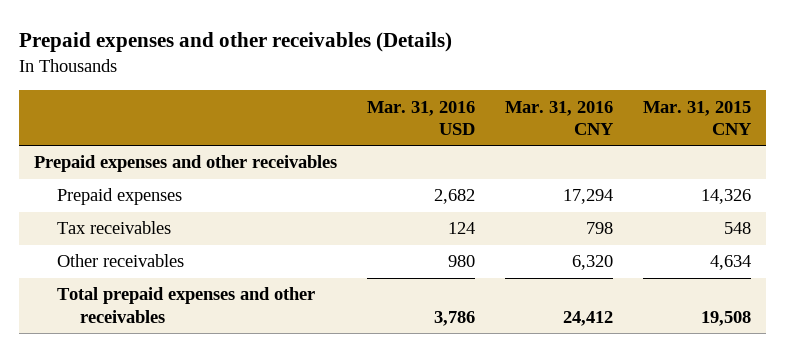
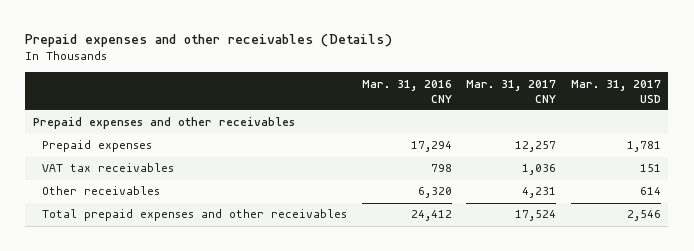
- | Mar. 31, 2016 USD | Mar. 31, 2016 CNY | Mar. 31, 2015 CNY
+ | Mar. 31, 2016 CNY | Mar. 31, 2017 CNY | Mar. 31, 2017 USD
- Tax receivables | 124 | 798 | 548
+ VAT tax receivables | 798 | 1,036 | 151

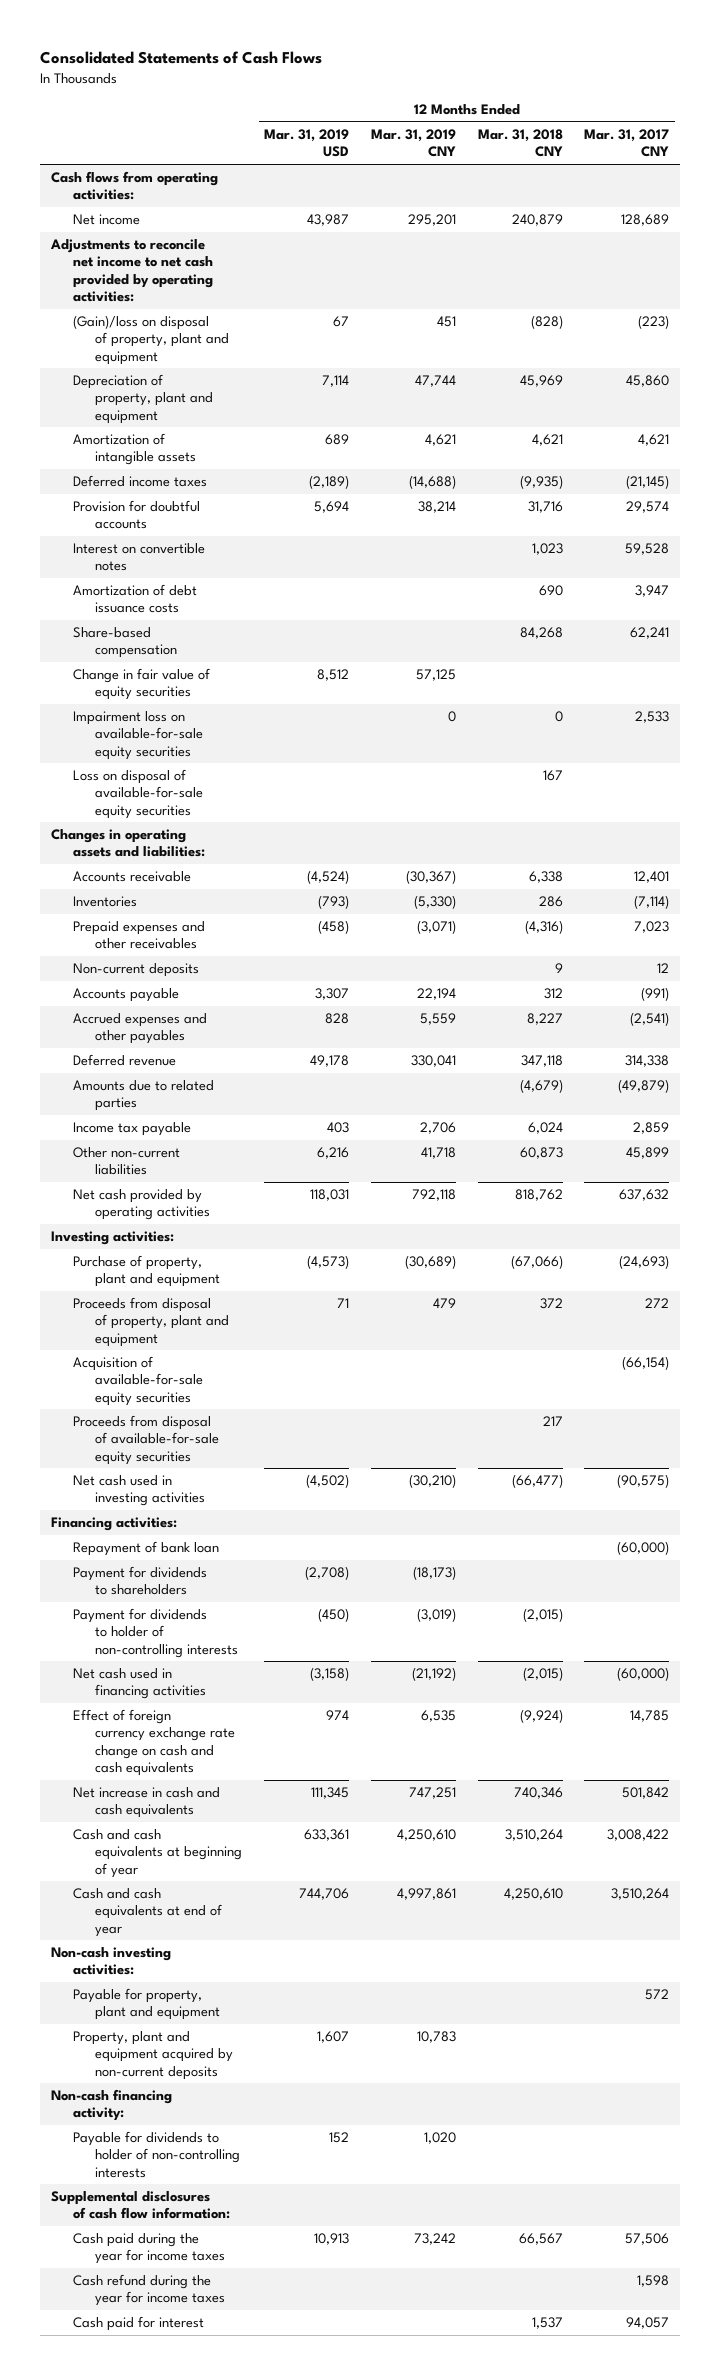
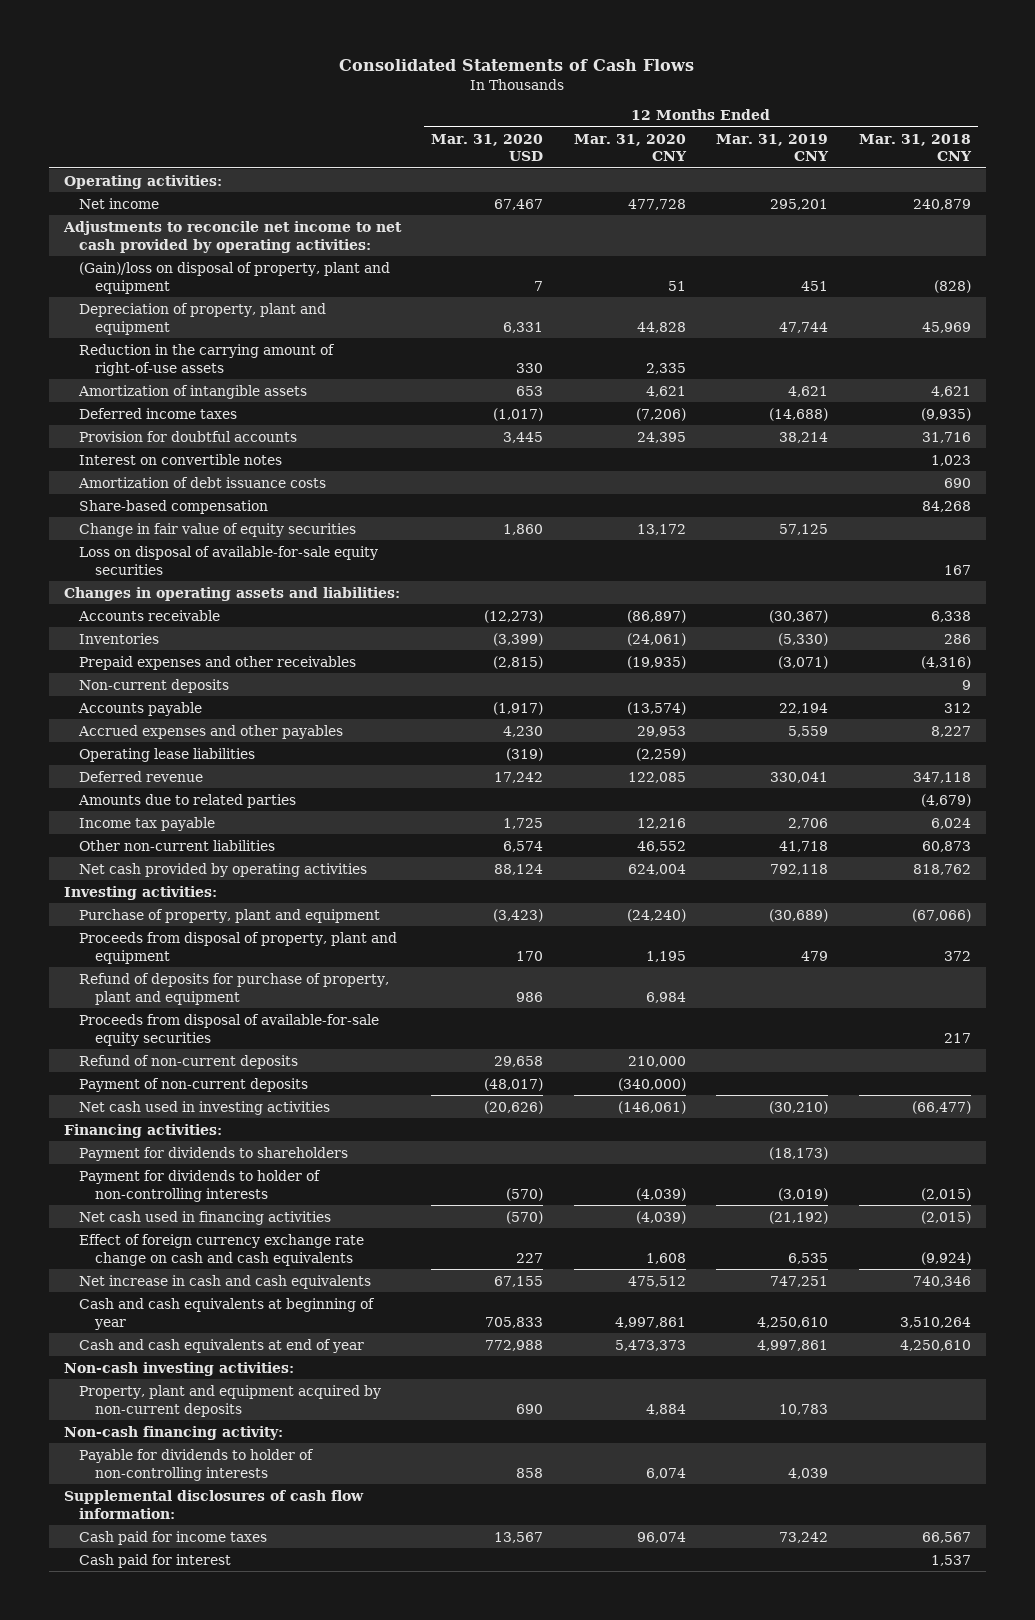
- | 12 Months Ended Mar. 31, 2019 USD | 12 Months Ended Mar. 31, 2019 CNY | 12 Months Ended Mar. 31, 2018 CNY | 12 Months Ended Mar. 31, 2017 CNY
+ | 12 Months Ended Mar. 31, 2020 USD | 12 Months Ended Mar. 31, 2020 CNY | 12 Months Ended Mar. 31, 2019 CNY | 12 Months Ended Mar. 31, 2018 CNY
- Cash flows from operating activities:
+ Operating activities:
+ Reduction in the carrying amount of right-of-use assets | 330 | 2,335 | |
- Impairment loss on available-for-sale equity securities | | 0 | 0 | 2,533
+ Operating lease liabilities | (319) | (2,259) | |
- Acquisition of available-for-sale equity securities | | | | (66,154)
+ Refund of deposits for purchase of property, plant and equipment | 986 | 6,984 | |
+ Refund of non-current deposits | 29,658 | 210,000 | |
+ Payment of non-current deposits | (48,017) | (340,000) | |
- Repayment of bank loan | | | | (60,000)
- Payable for property, plant and equipment | | | | 572
- Payable for dividends to holder of non-controlling interests | 152 | 1,020 | |
+ Payable for dividends to holder of non-controlling interests | 858 | 6,074 | 4,039 |
- Cash paid during the year for income taxes | 10,913 | 73,242 | 66,567 | 57,506
- Cash refund during the year for income taxes | | | | 1,598
+ Cash paid for income taxes | 13,567 | 96,074 | 73,242 | 66,567

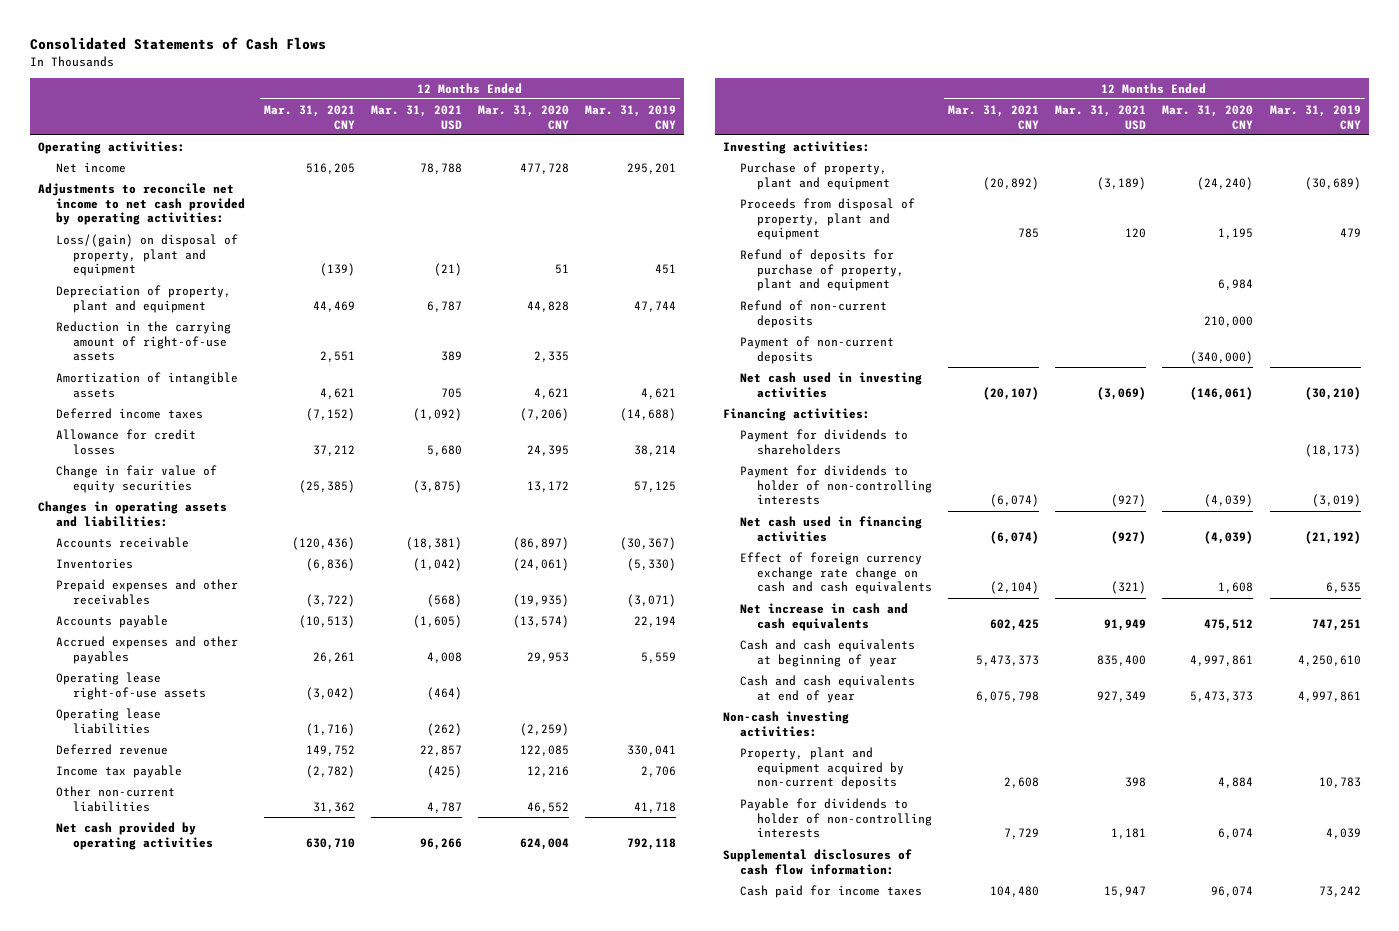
- | 12 Months Ended Mar. 31, 2020 USD | 12 Months Ended Mar. 31, 2020 CNY | 12 Months Ended Mar. 31, 2019 CNY | 12 Months Ended Mar. 31, 2018 CNY
+ | 12 Months Ended Mar. 31, 2021 CNY | 12 Months Ended Mar. 31, 2021 USD | 12 Months Ended Mar. 31, 2020 CNY | 12 Months Ended Mar. 31, 2019 CNY
- (Gain)/loss on disposal of property, plant and equipment | 7 | 51 | 451 | (828)
+ Loss/(gain) on disposal of property, plant and equipment | (139) | (21) | 51 | 451
- Provision for doubtful accounts | 3,445 | 24,395 | 38,214 | 31,716
- Interest on convertible notes | | | | 1,023
- Amortization of debt issuance costs | | | | 690
- Share-based compensation | | | | 84,268
+ Allowance for credit losses | 37,212 | 5,680 | 24,395 | 38,214
- Loss on disposal of available-for-sale equity securities | | | | 167
- Non-current deposits | | | | 9
+ Operating lease right-of-use assets | (3,042) | (464) | |
- Amounts due to related parties | | | | (4,679)
- Proceeds from disposal of available-for-sale equity securities | | | | 217
- Non-cash financing activity:
- Cash paid for interest | | | | 1,537

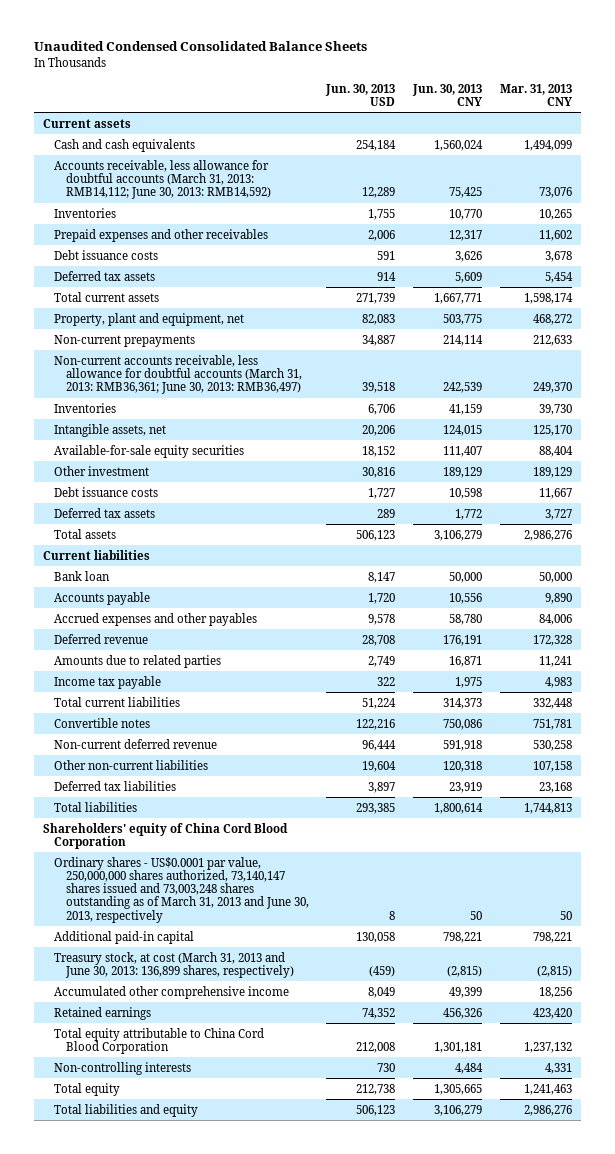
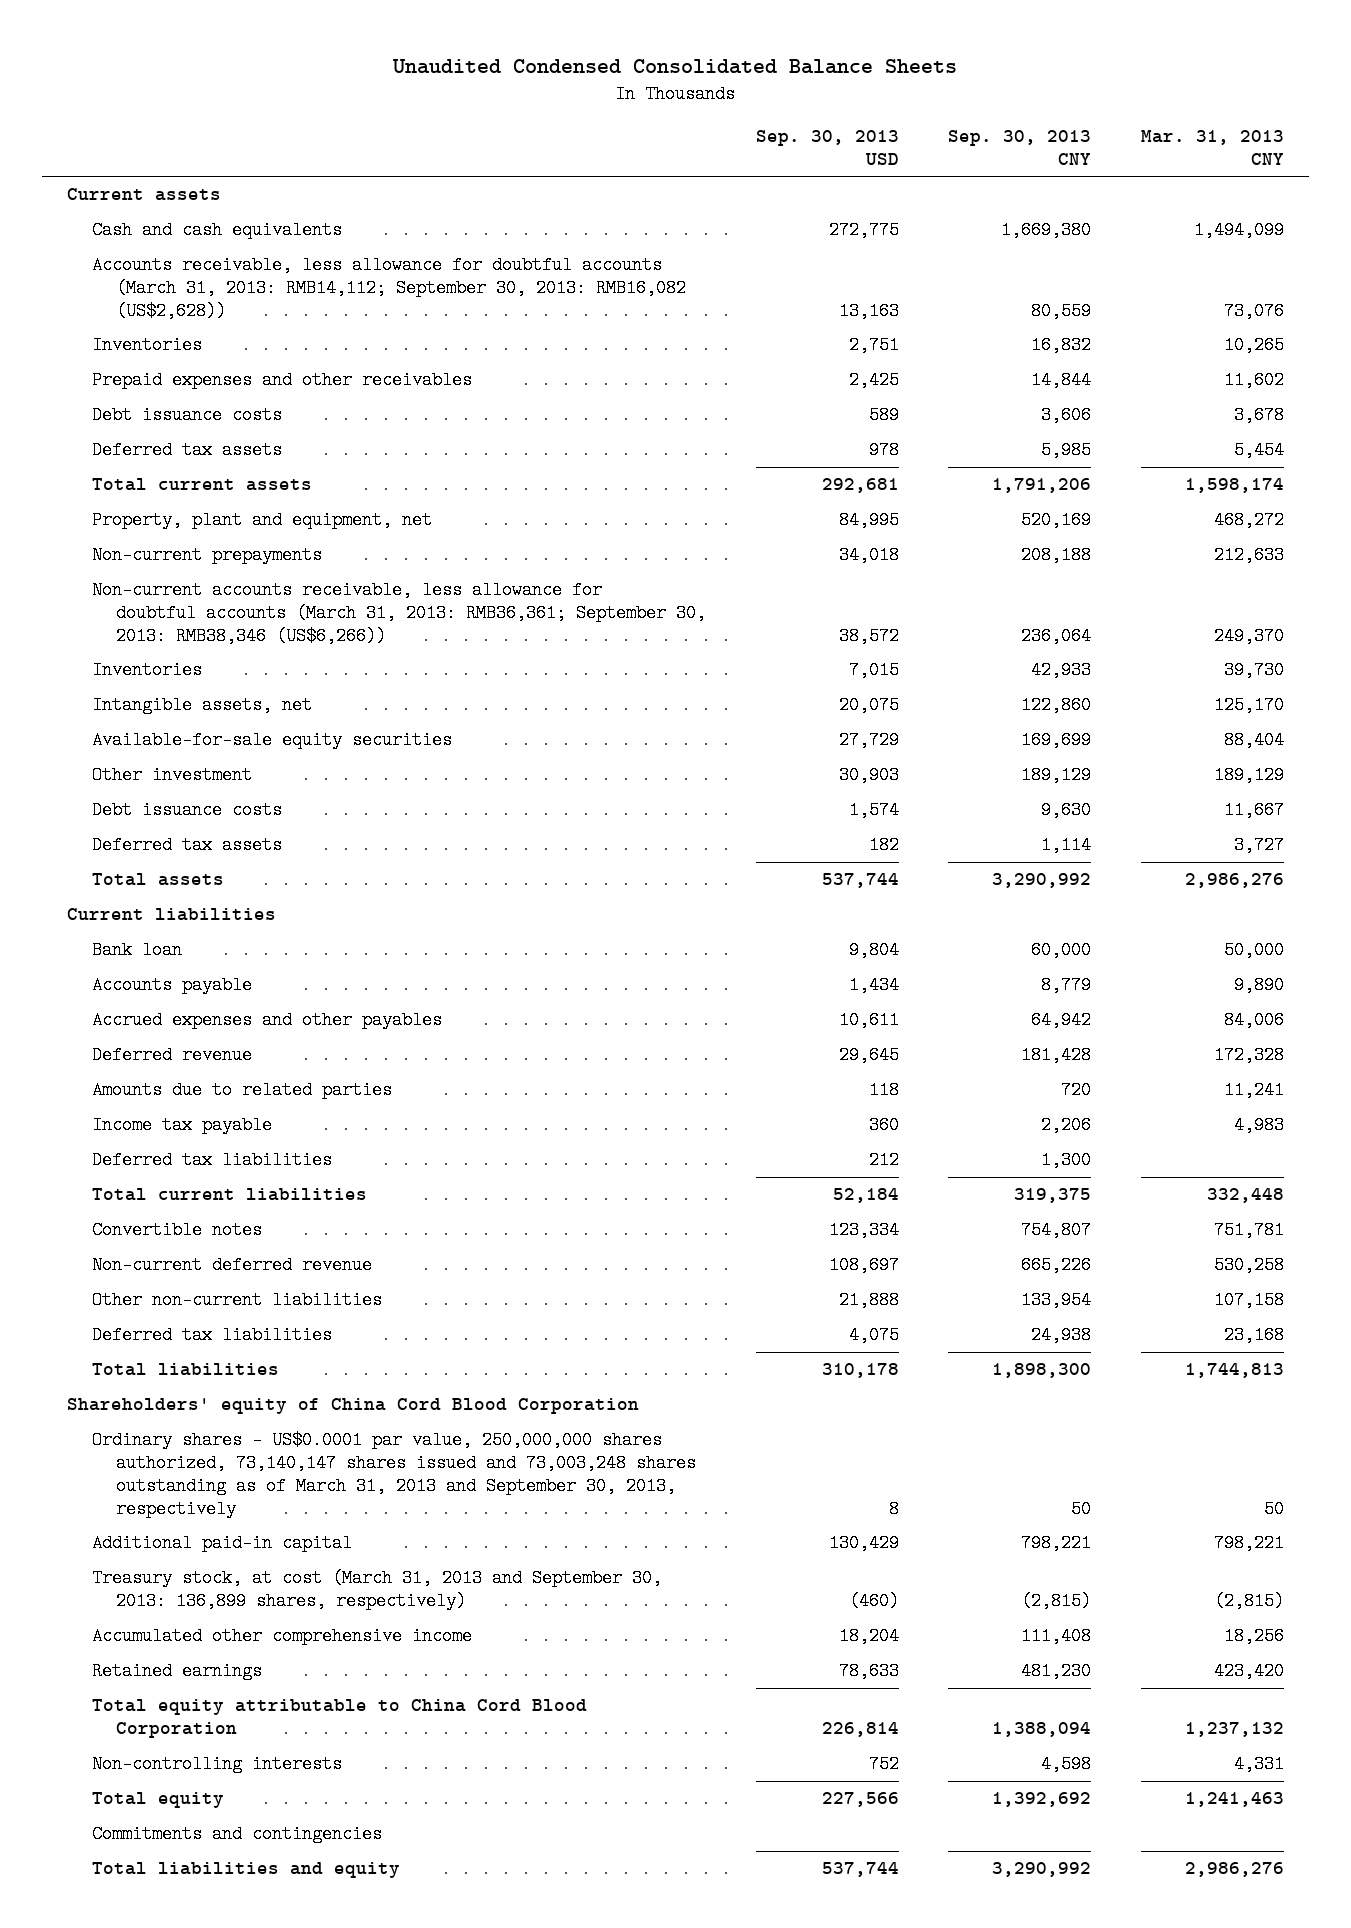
- | Jun. 30, 2013 USD | Jun. 30, 2013 CNY | Mar. 31, 2013 CNY
+ | Sep. 30, 2013 USD | Sep. 30, 2013 CNY | Mar. 31, 2013 CNY
- Accounts receivable, less allowance for doubtful accounts (March 31, 2013: RMB14,112; June 30, 2013: RMB14,592) | 12,289 | 75,425 | 73,076
+ Accounts receivable, less allowance for doubtful accounts (March 31, 2013: RMB14,112; September 30, 2013: RMB16,082 (US$2,628)) | 13,163 | 80,559 | 73,076
- Non-current accounts receivable, less allowance for doubtful accounts (March 31, 2013: RMB36,361; June 30, 2013: RMB36,497) | 39,518 | 242,539 | 249,370
+ Non-current accounts receivable, less allowance for doubtful accounts (March 31, 2013: RMB36,361; September 30, 2013: RMB38,346 (US$6,266)) | 38,572 | 236,064 | 249,370
+ Deferred tax liabilities | 212 | 1,300 |
- Ordinary shares - US$0.0001 par value, 250,000,000 shares authorized, 73,140,147 shares issued and 73,003,248 shares outstanding as of March 31, 2013 and June 30, 2013, respectively | 8 | 50 | 50
+ Ordinary shares - US$0.0001 par value, 250,000,000 shares authorized, 73,140,147 shares issued and 73,003,248 shares outstanding as of March 31, 2013 and September 30, 2013, respectively | 8 | 50 | 50
- Treasury stock, at cost (March 31, 2013 and June 30, 2013: 136,899 shares, respectively) | (459) | (2,815) | (2,815)
+ Treasury stock, at cost (March 31, 2013 and September 30, 2013: 136,899 shares, respectively) | (460) | (2,815) | (2,815)
+ Commitments and contingencies

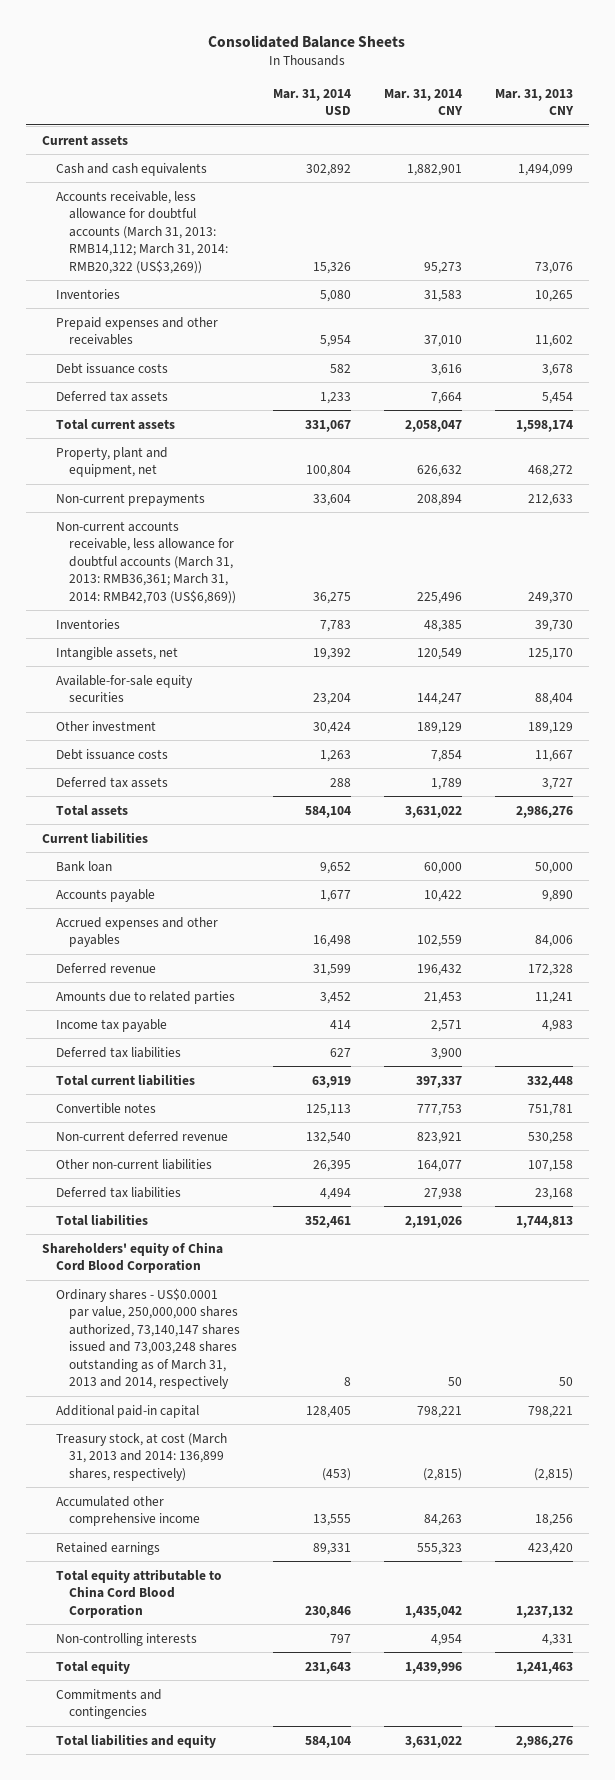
- Unaudited Condensed Consolidated Balance Sheets
+ Consolidated Balance Sheets
- | Sep. 30, 2013 USD | Sep. 30, 2013 CNY | Mar. 31, 2013 CNY
+ | Mar. 31, 2014 USD | Mar. 31, 2014 CNY | Mar. 31, 2013 CNY
- Accounts receivable, less allowance for doubtful accounts (March 31, 2013: RMB14,112; September 30, 2013: RMB16,082 (US$2,628)) | 13,163 | 80,559 | 73,076
+ Accounts receivable, less allowance for doubtful accounts (March 31, 2013: RMB14,112; March 31, 2014: RMB20,322 (US$3,269)) | 15,326 | 95,273 | 73,076
- Non-current accounts receivable, less allowance for doubtful accounts (March 31, 2013: RMB36,361; September 30, 2013: RMB38,346 (US$6,266)) | 38,572 | 236,064 | 249,370
+ Non-current accounts receivable, less allowance for doubtful accounts (March 31, 2013: RMB36,361; March 31, 2014: RMB42,703 (US$6,869)) | 36,275 | 225,496 | 249,370
- Ordinary shares - US$0.0001 par value, 250,000,000 shares authorized, 73,140,147 shares issued and 73,003,248 shares outstanding as of March 31, 2013 and September 30, 2013, respectively | 8 | 50 | 50
+ Ordinary shares - US$0.0001 par value, 250,000,000 shares authorized, 73,140,147 shares issued and 73,003,248 shares outstanding as of March 31, 2013 and 2014, respectively | 8 | 50 | 50
- Treasury stock, at cost (March 31, 2013 and September 30, 2013: 136,899 shares, respectively) | (460) | (2,815) | (2,815)
+ Treasury stock, at cost (March 31, 2013 and 2014: 136,899 shares, respectively) | (453) | (2,815) | (2,815)

